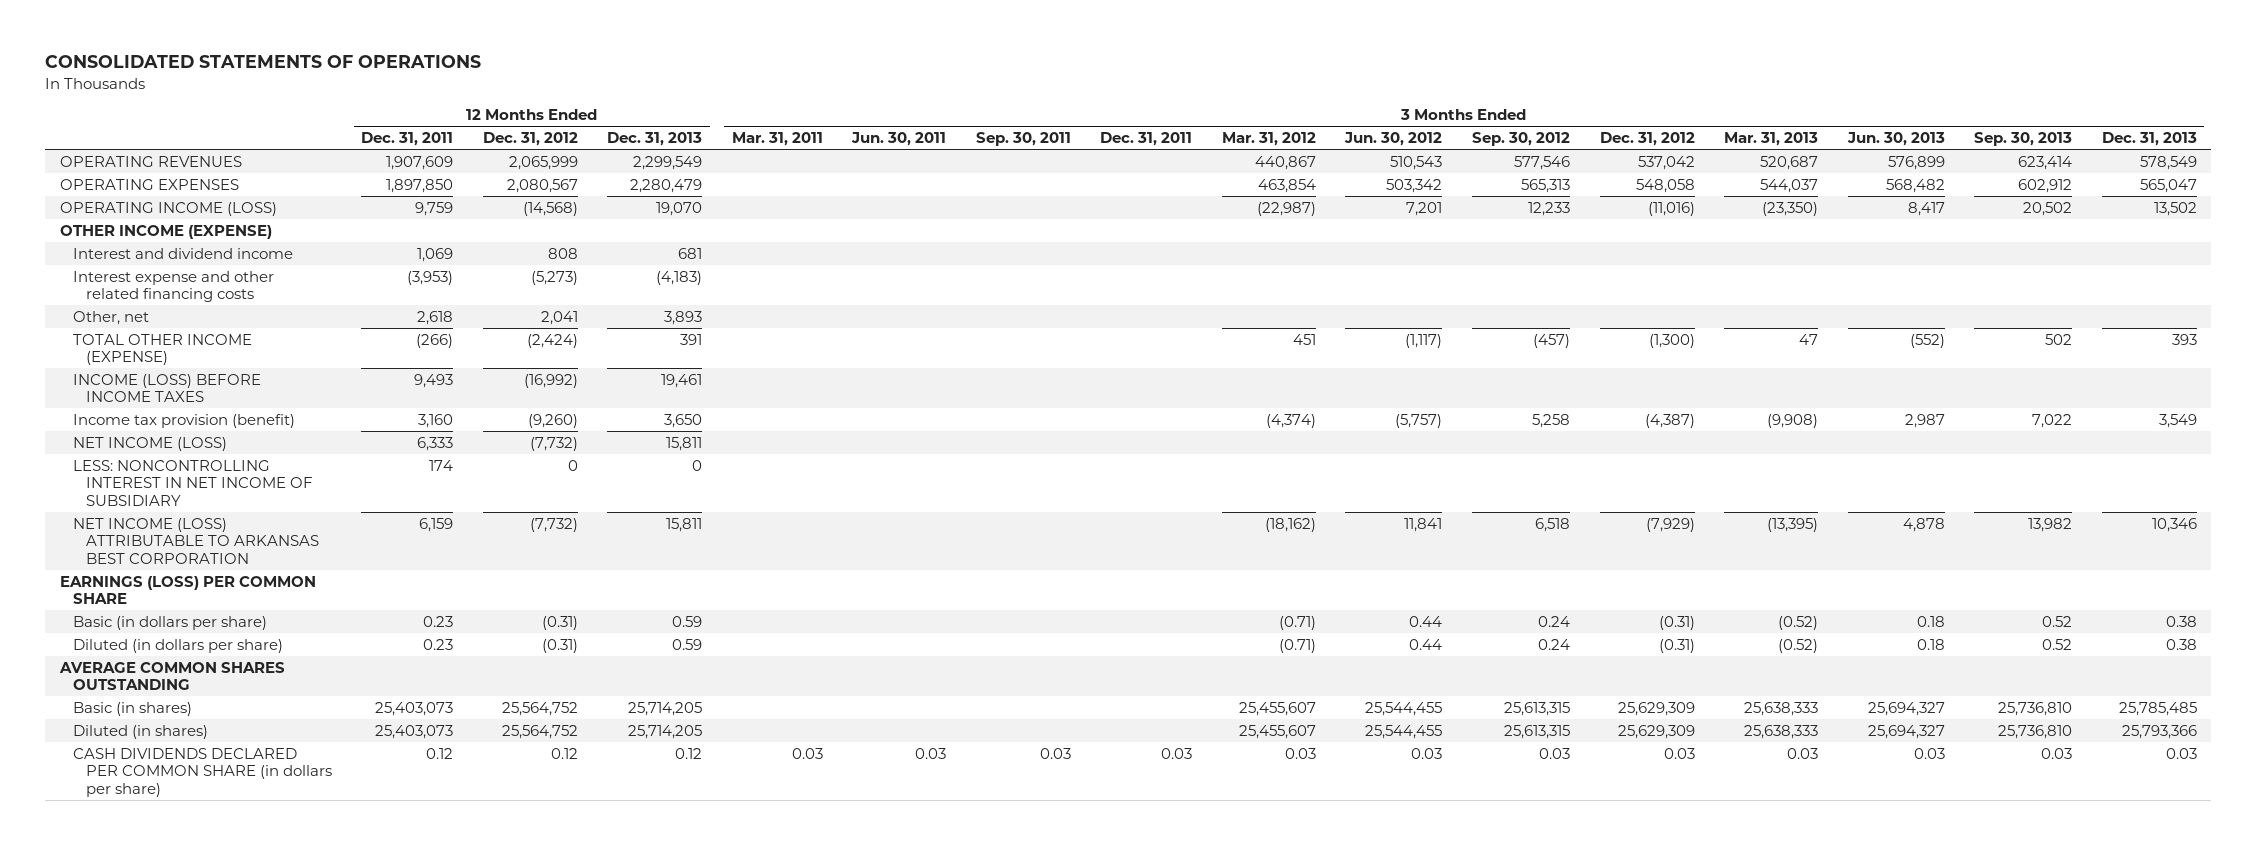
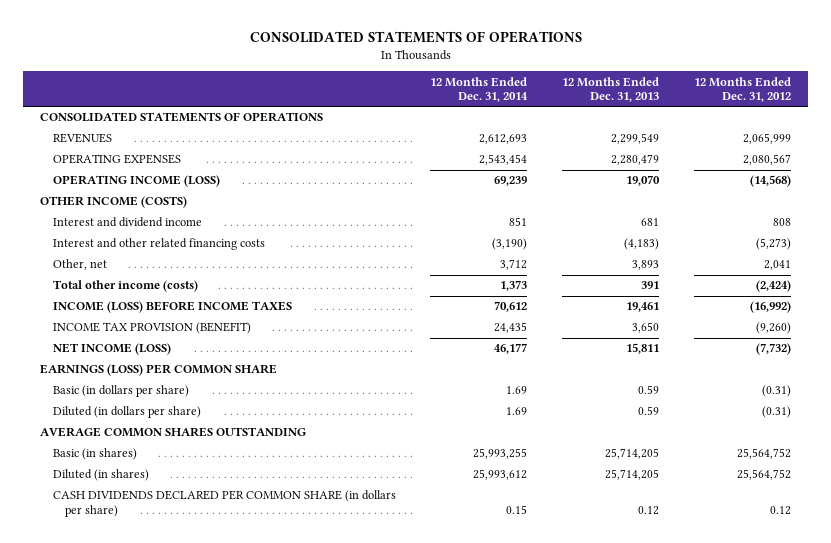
- | 12 Months Ended Dec. 31, 2011 | 12 Months Ended Dec. 31, 2012 | 12 Months Ended Dec. 31, 2013 | 3 Months Ended Mar. 31, 2011 | 3 Months Ended Jun. 30, 2011 | 3 Months Ended Sep. 30, 2011 | 3 Months Ended Dec. 31, 2011 | 3 Months Ended Mar. 31, 2012 | 3 Months Ended Jun. 30, 2012 | 3 Months Ended Sep. 30, 2012 | 3 Months Ended Dec. 31, 2012 | 3 Months Ended Mar. 31, 2013 | 3 Months Ended Jun. 30, 2013 | 3 Months Ended Sep. 30, 2013 | 3 Months Ended Dec. 31, 2013
+ | 12 Months Ended Dec. 31, 2014 | 12 Months Ended Dec. 31, 2013 | 12 Months Ended Dec. 31, 2012
- OPERATING REVENUES | 1,907,609 | 2,065,999 | 2,299,549 | | | | | 440,867 | 510,543 | 577,546 | 537,042 | 520,687 | 576,899 | 623,414 | 578,549
+ CONSOLIDATED STATEMENTS OF OPERATIONS
+ REVENUES | 2,612,693 | 2,299,549 | 2,065,999
- OTHER INCOME (EXPENSE)
+ OTHER INCOME (COSTS)
- Interest expense and other related financing costs | (3,953) | (5,273) | (4,183) | | | | | | | | | | | |
+ Interest and other related financing costs | (3,190) | (4,183) | (5,273)
- TOTAL OTHER INCOME (EXPENSE) | (266) | (2,424) | 391 | | | | | 451 | (1,117) | (457) | (1,300) | 47 | (552) | 502 | 393
+ Total other income (costs) | 1,373 | 391 | (2,424)
- Income tax provision (benefit) | 3,160 | (9,260) | 3,650 | | | | | (4,374) | (5,757) | 5,258 | (4,387) | (9,908) | 2,987 | 7,022 | 3,549
+ INCOME TAX PROVISION (BENEFIT) | 24,435 | 3,650 | (9,260)
- LESS: NONCONTROLLING INTEREST IN NET INCOME OF SUBSIDIARY | 174 | 0 | 0 | | | | | | | | | | | |
- NET INCOME (LOSS) ATTRIBUTABLE TO ARKANSAS BEST CORPORATION | 6,159 | (7,732) | 15,811 | | | | | (18,162) | 11,841 | 6,518 | (7,929) | (13,395) | 4,878 | 13,982 | 10,346

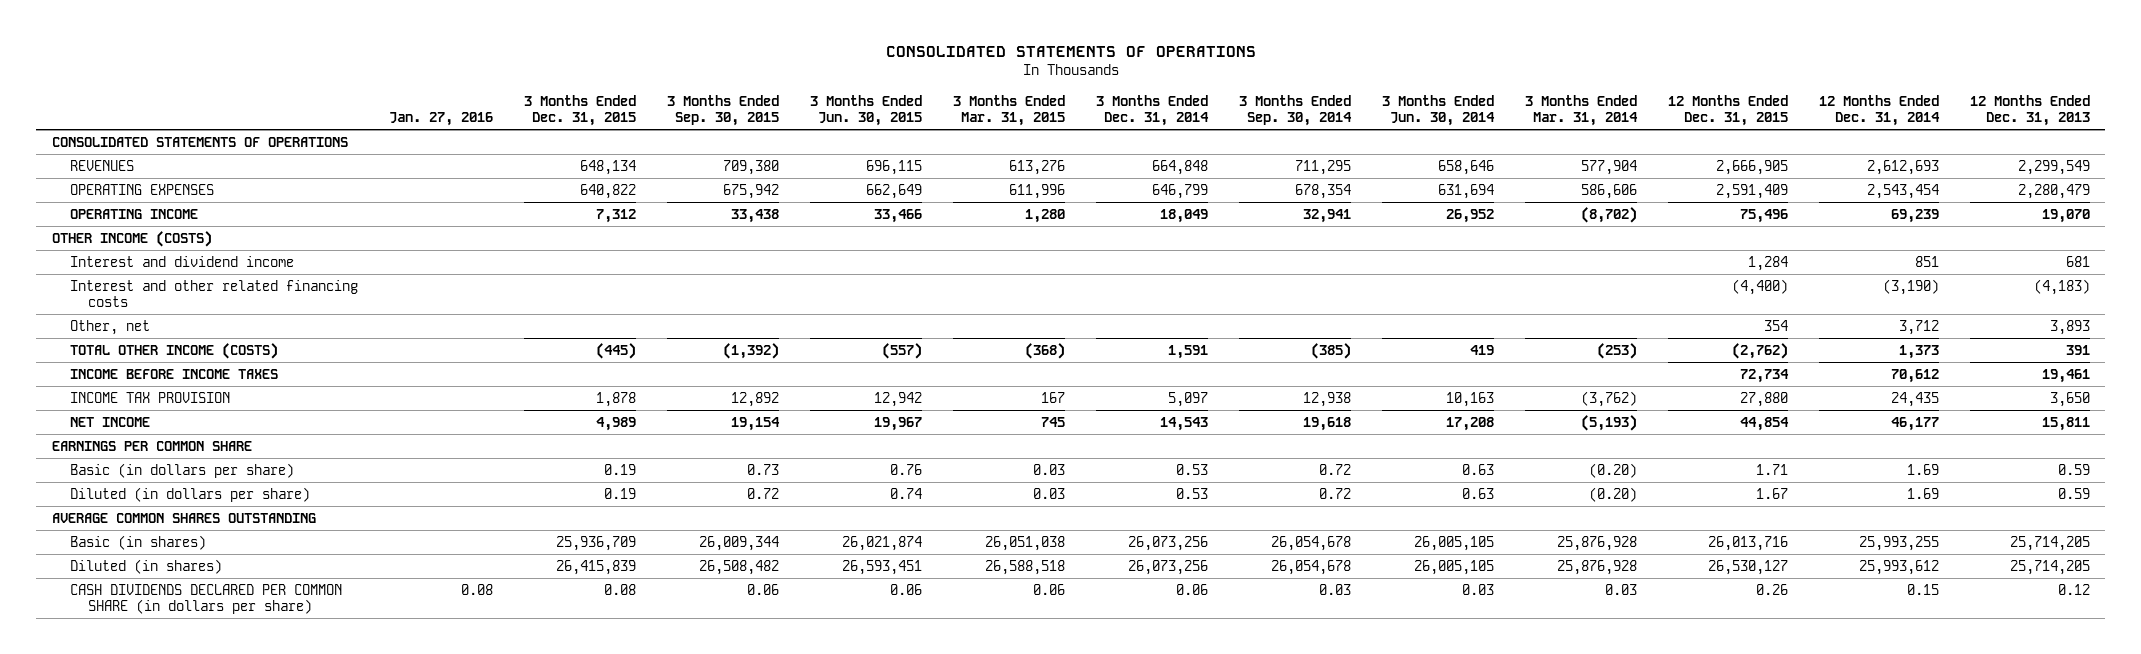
- | 12 Months Ended Dec. 31, 2014 | 12 Months Ended Dec. 31, 2013 | 12 Months Ended Dec. 31, 2012
+ | Jan. 27, 2016 | 3 Months Ended Dec. 31, 2015 | 3 Months Ended Sep. 30, 2015 | 3 Months Ended Jun. 30, 2015 | 3 Months Ended Mar. 31, 2015 | 3 Months Ended Dec. 31, 2014 | 3 Months Ended Sep. 30, 2014 | 3 Months Ended Jun. 30, 2014 | 3 Months Ended Mar. 31, 2014 | 12 Months Ended Dec. 31, 2015 | 12 Months Ended Dec. 31, 2014 | 12 Months Ended Dec. 31, 2013
- OPERATING INCOME (LOSS) | 69,239 | 19,070 | (14,568)
+ OPERATING INCOME | | 7,312 | 33,438 | 33,466 | 1,280 | 18,049 | 32,941 | 26,952 | (8,702) | 75,496 | 69,239 | 19,070
- Total other income (costs) | 1,373 | 391 | (2,424)
- INCOME (LOSS) BEFORE INCOME TAXES | 70,612 | 19,461 | (16,992)
- INCOME TAX PROVISION (BENEFIT) | 24,435 | 3,650 | (9,260)
- NET INCOME (LOSS) | 46,177 | 15,811 | (7,732)
- EARNINGS (LOSS) PER COMMON SHARE
+ TOTAL OTHER INCOME (COSTS) | | (445) | (1,392) | (557) | (368) | 1,591 | (385) | 419 | (253) | (2,762) | 1,373 | 391
+ INCOME BEFORE INCOME TAXES | | | | | | | | | | 72,734 | 70,612 | 19,461
+ INCOME TAX PROVISION | | 1,878 | 12,892 | 12,942 | 167 | 5,097 | 12,938 | 10,163 | (3,762) | 27,880 | 24,435 | 3,650
+ NET INCOME | | 4,989 | 19,154 | 19,967 | 745 | 14,543 | 19,618 | 17,208 | (5,193) | 44,854 | 46,177 | 15,811
+ EARNINGS PER COMMON SHARE

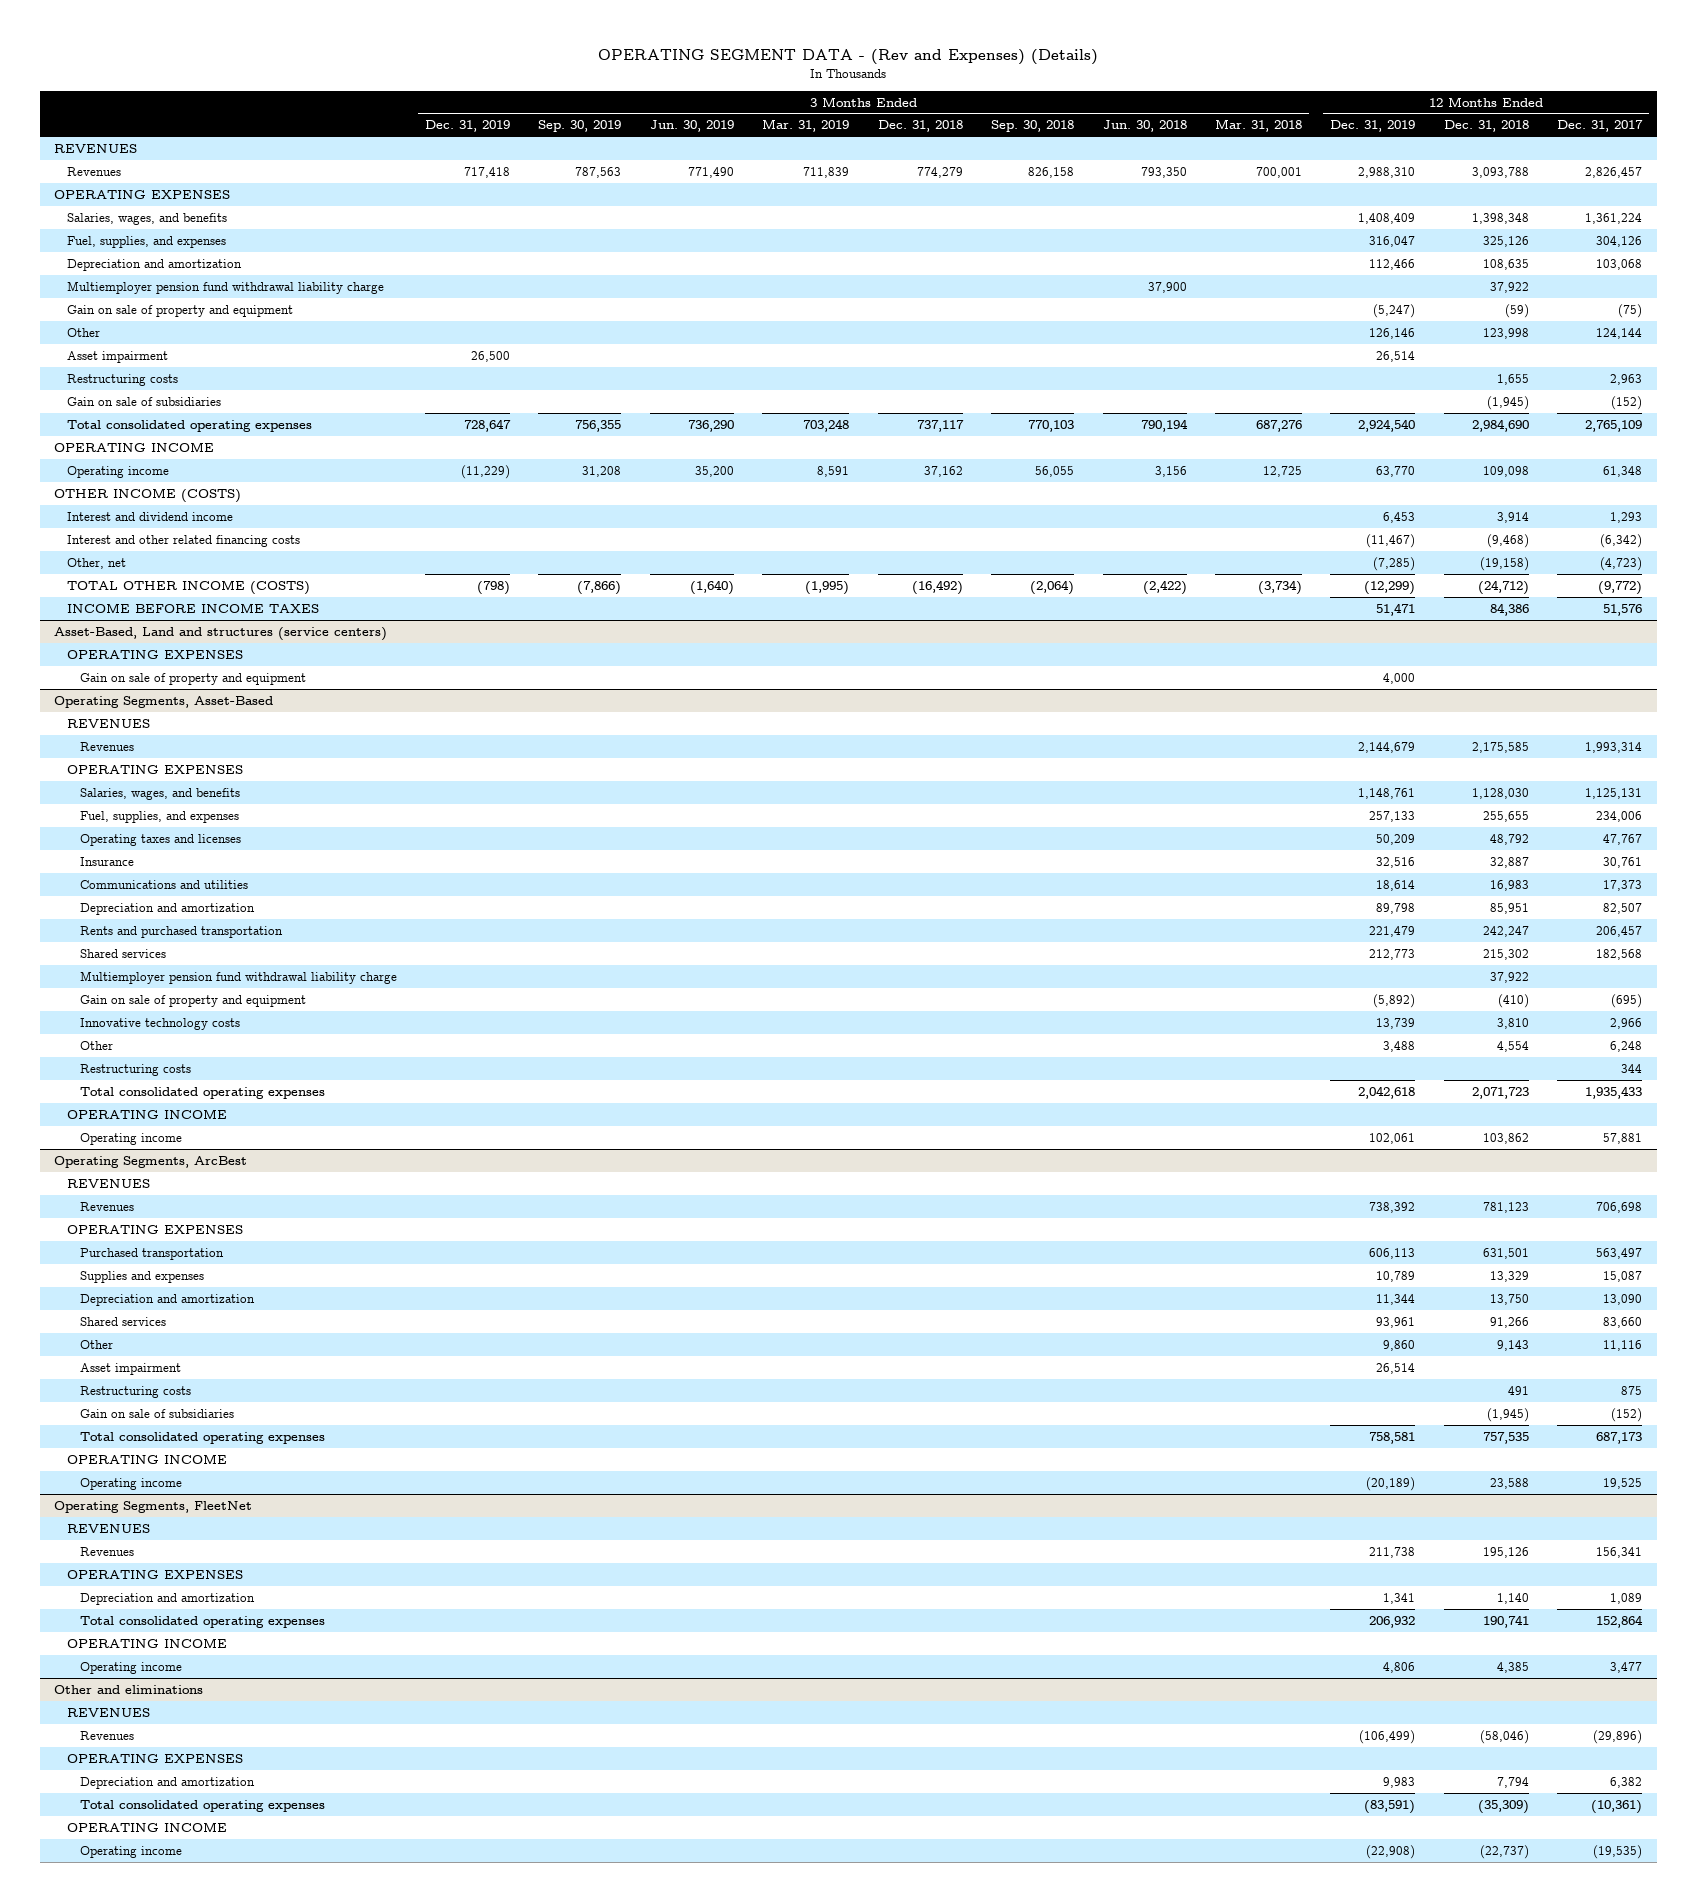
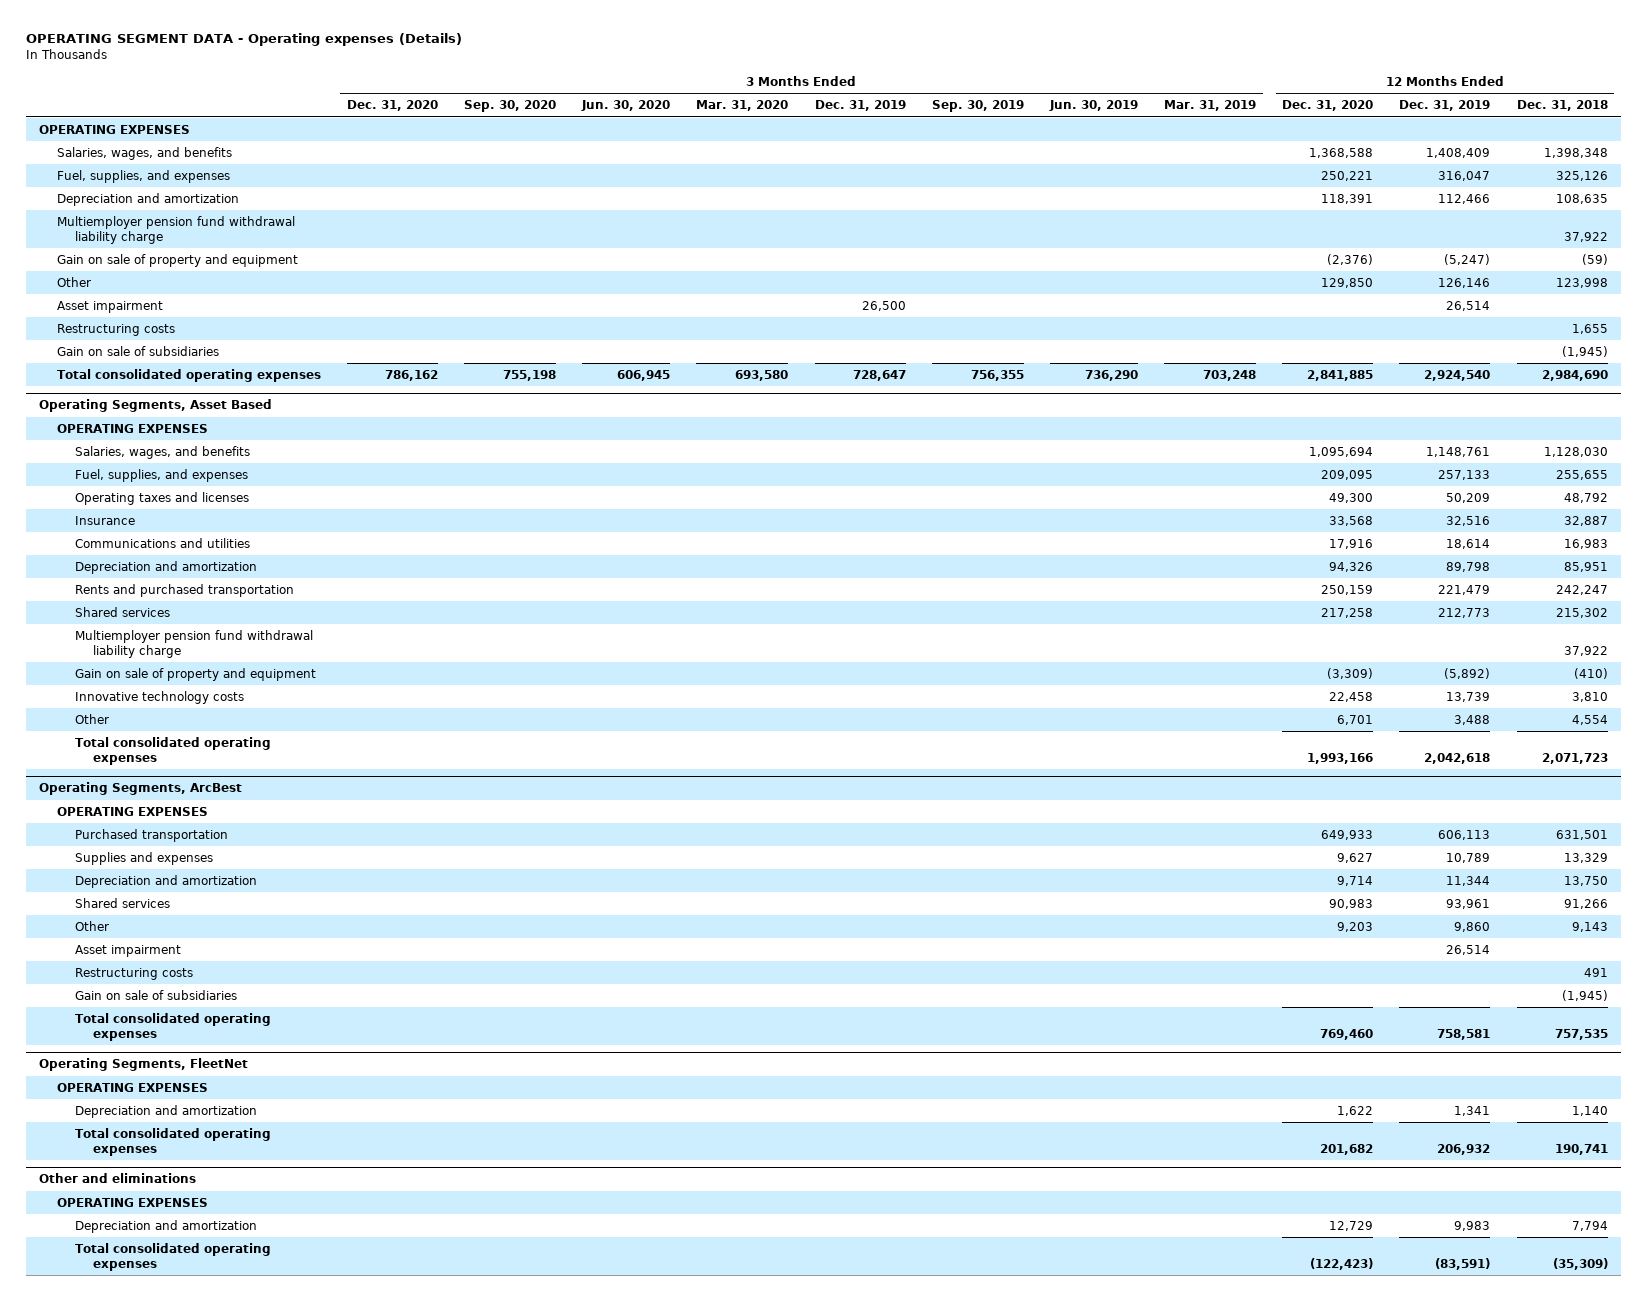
- OPERATING SEGMENT DATA - (Rev and Expenses) (Details)
+ OPERATING SEGMENT DATA - Operating expenses (Details)
- | 3 Months Ended Dec. 31, 2019 | 3 Months Ended Sep. 30, 2019 | 3 Months Ended Jun. 30, 2019 | 3 Months Ended Mar. 31, 2019 | 3 Months Ended Dec. 31, 2018 | 3 Months Ended Sep. 30, 2018 | 3 Months Ended Jun. 30, 2018 | 3 Months Ended Mar. 31, 2018 | 12 Months Ended Dec. 31, 2019 | 12 Months Ended Dec. 31, 2018 | 12 Months Ended Dec. 31, 2017
+ | 3 Months Ended Dec. 31, 2020 | 3 Months Ended Sep. 30, 2020 | 3 Months Ended Jun. 30, 2020 | 3 Months Ended Mar. 31, 2020 | 3 Months Ended Dec. 31, 2019 | 3 Months Ended Sep. 30, 2019 | 3 Months Ended Jun. 30, 2019 | 3 Months Ended Mar. 31, 2019 | 12 Months Ended Dec. 31, 2020 | 12 Months Ended Dec. 31, 2019 | 12 Months Ended Dec. 31, 2018
- REVENUES
- Revenues | 717,418 | 787,563 | 771,490 | 711,839 | 774,279 | 826,158 | 793,350 | 700,001 | 2,988,310 | 3,093,788 | 2,826,457
- OPERATING INCOME
- Operating income | (11,229) | 31,208 | 35,200 | 8,591 | 37,162 | 56,055 | 3,156 | 12,725 | 63,770 | 109,098 | 61,348
- OTHER INCOME (COSTS)
- Interest and dividend income | | | | | | | | | 6,453 | 3,914 | 1,293
- Interest and other related financing costs | | | | | | | | | (11,467) | (9,468) | (6,342)
- Other, net | | | | | | | | | (7,285) | (19,158) | (4,723)
- TOTAL OTHER INCOME (COSTS) | (798) | (7,866) | (1,640) | (1,995) | (16,492) | (2,064) | (2,422) | (3,734) | (12,299) | (24,712) | (9,772)
- INCOME BEFORE INCOME TAXES | | | | | | | | | 51,471 | 84,386 | 51,576
- Asset-Based, Land and structures (service centers)
- OPERATING EXPENSES
- Gain on sale of property and equipment | | | | | | | | | 4,000 | |
- Operating Segments, Asset-Based
- REVENUES
- Revenues | | | | | | | | | 2,144,679 | 2,175,585 | 1,993,314
+ Operating Segments, Asset Based
- Restructuring costs | | | | | | | | | | | 344
- OPERATING INCOME
- Operating income | | | | | | | | | 102,061 | 103,862 | 57,881
@ Operating Segments, ArcBest
- REVENUES
- Revenues | | | | | | | | | 738,392 | 781,123 | 706,698
- OPERATING INCOME
- Operating income | | | | | | | | | (20,189) | 23,588 | 19,525
@ Operating Segments, FleetNet
- REVENUES
- Revenues | | | | | | | | | 211,738 | 195,126 | 156,341
- OPERATING INCOME
- Operating income | | | | | | | | | 4,806 | 4,385 | 3,477
@ Other and eliminations
- REVENUES
- Revenues | | | | | | | | | (106,499) | (58,046) | (29,896)
- OPERATING INCOME
- Operating income | | | | | | | | | (22,908) | (22,737) | (19,535)

